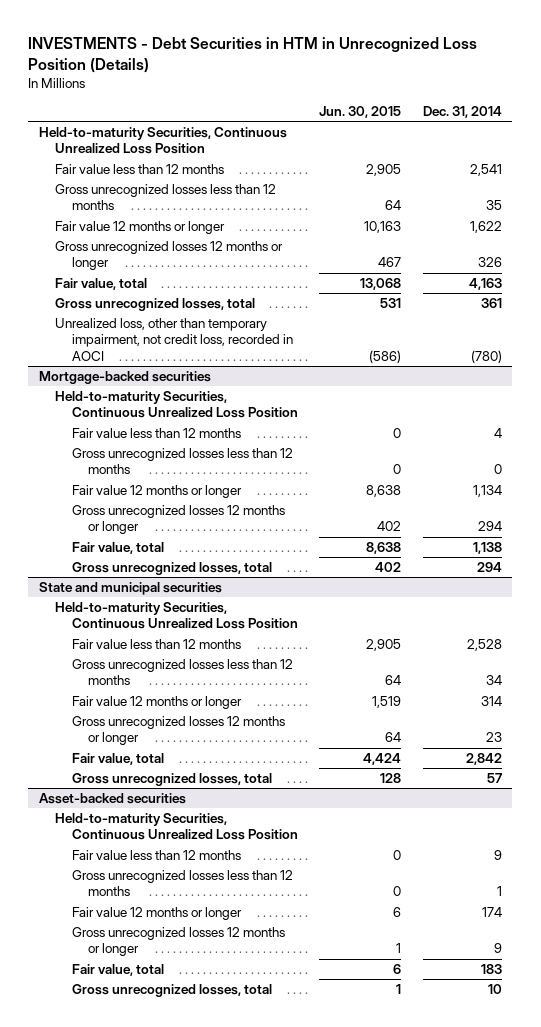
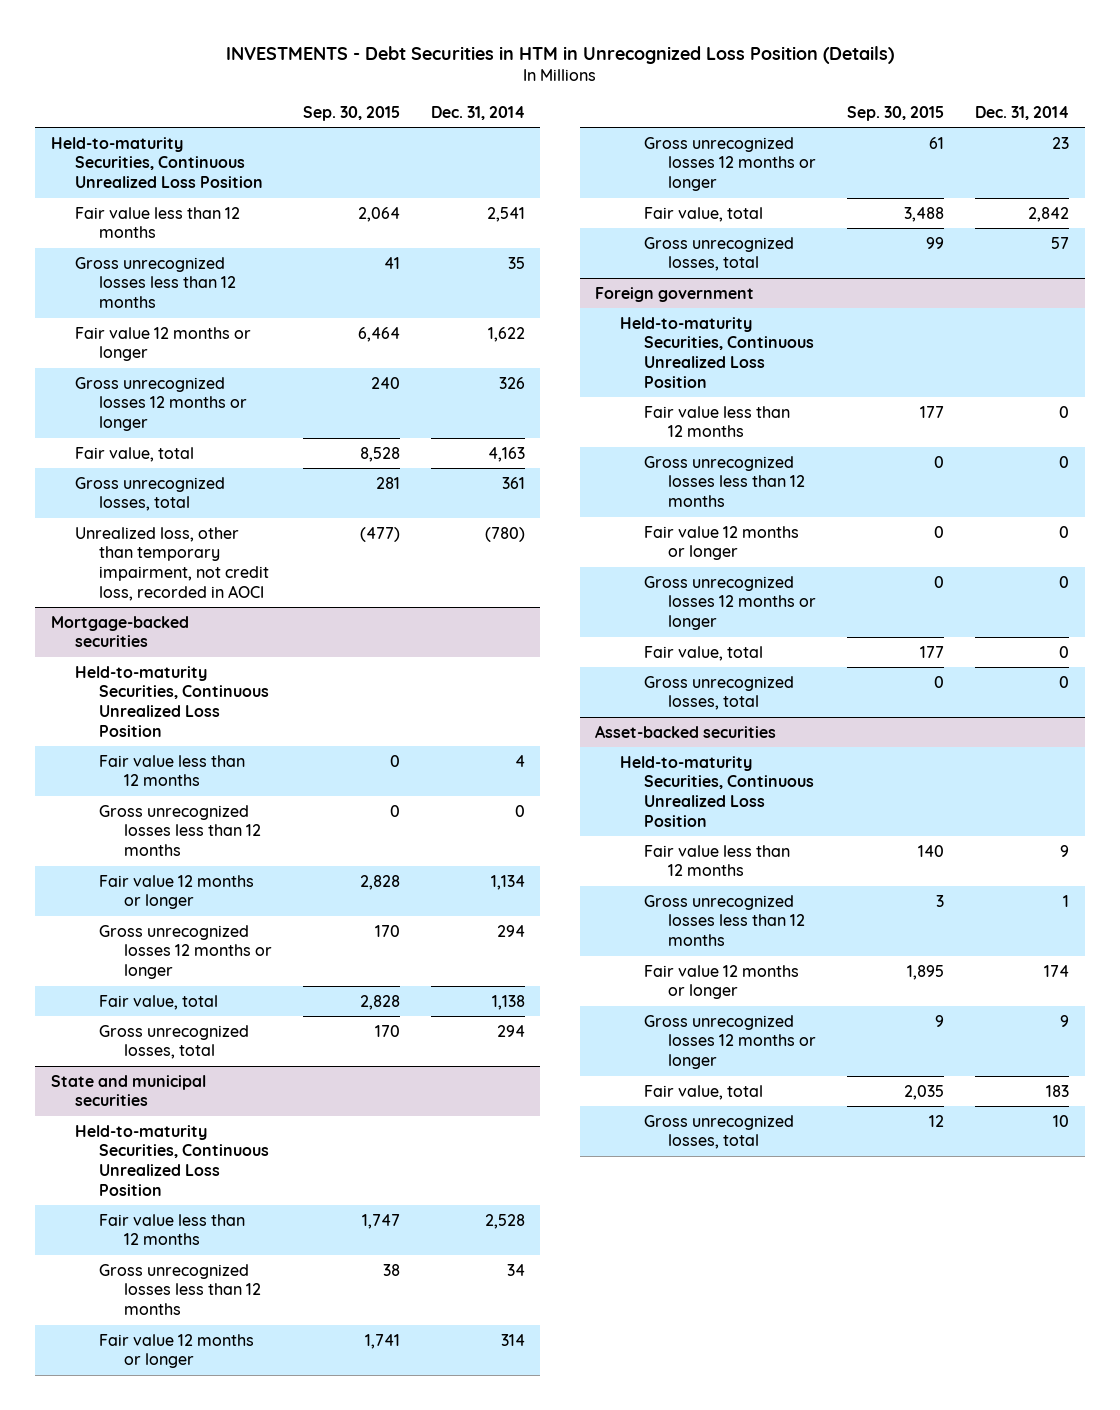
- | Jun. 30, 2015 | Dec. 31, 2014
+ | Sep. 30, 2015 | Dec. 31, 2014
+ Foreign government
+ Held-to-maturity Securities, Continuous Unrealized Loss Position
+ Fair value less than 12 months | 177 | 0
+ Gross unrecognized losses less than 12 months | 0 | 0
+ Fair value 12 months or longer | 0 | 0
+ Gross unrecognized losses 12 months or longer | 0 | 0
+ Fair value, total | 177 | 0
+ Gross unrecognized losses, total | 0 | 0

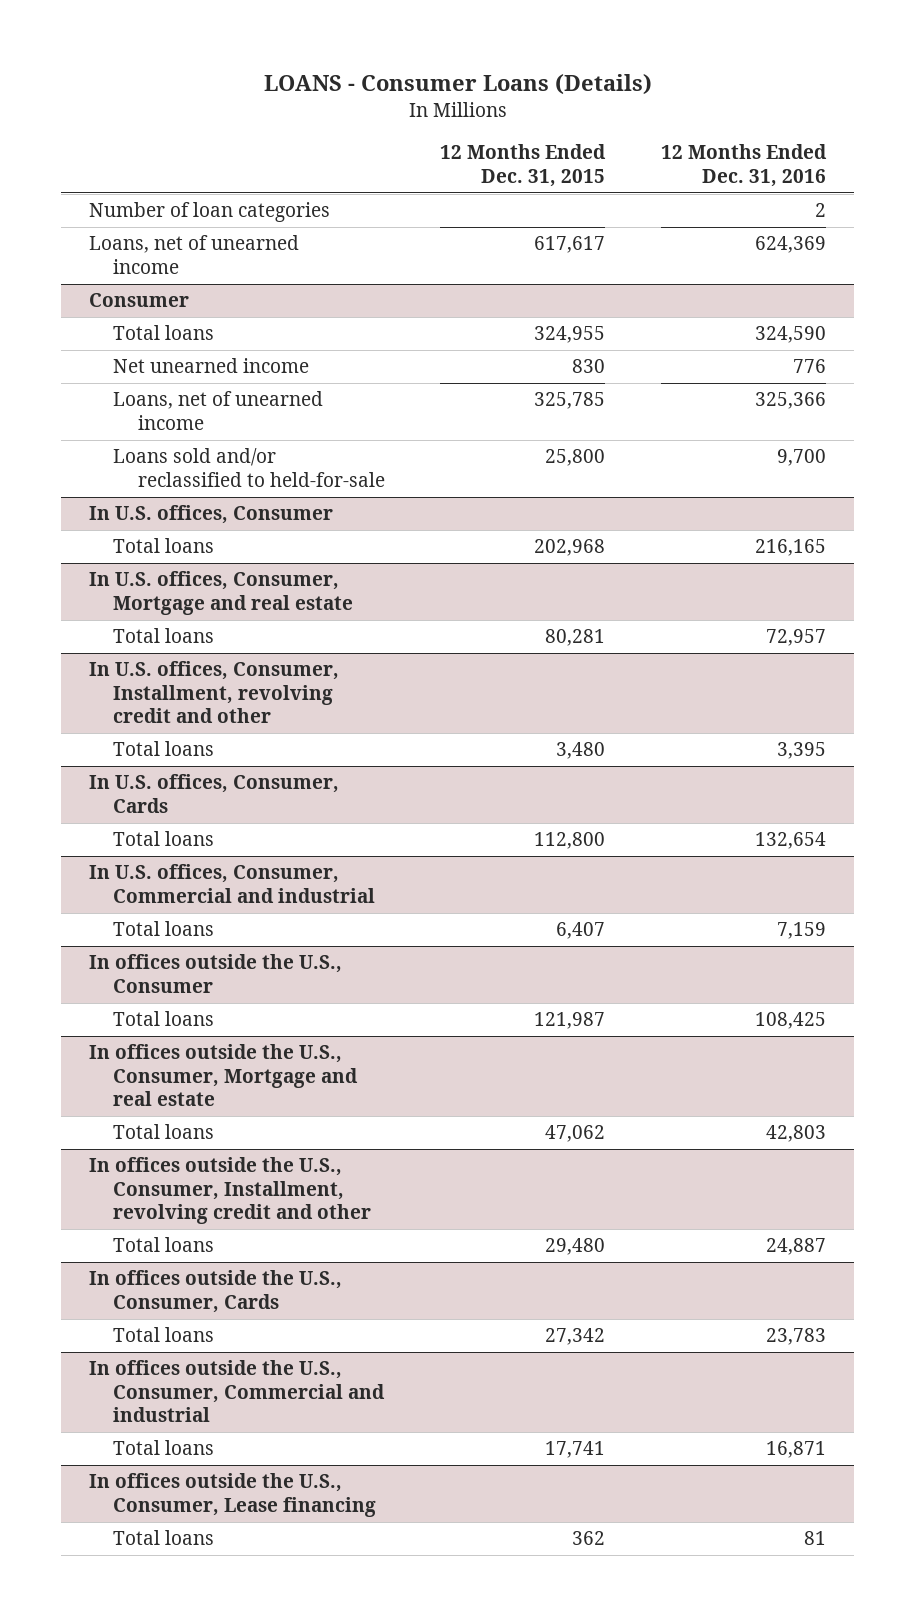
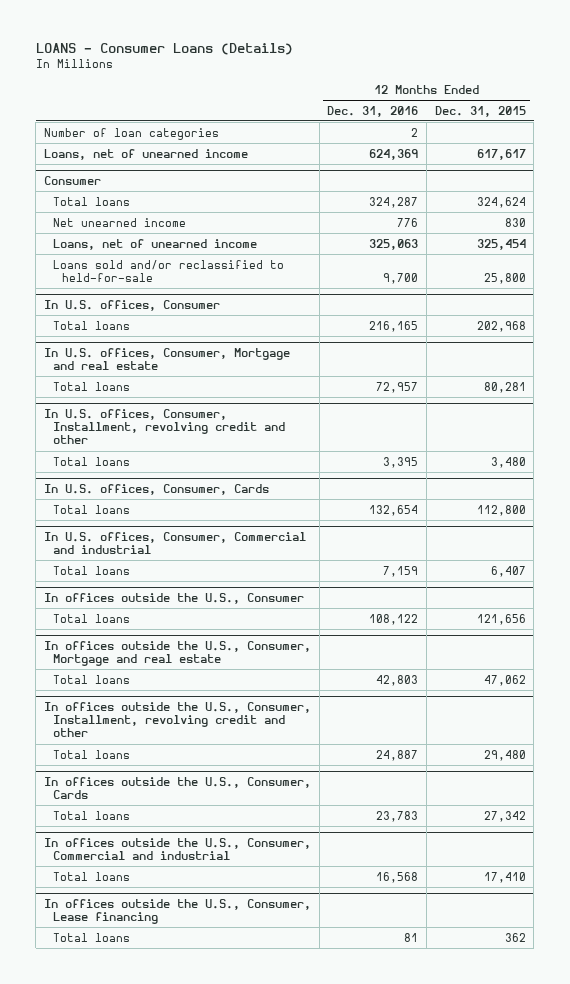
- | 12 Months Ended Dec. 31, 2015 | 12 Months Ended Dec. 31, 2016
+ | 12 Months Ended Dec. 31, 2016 | 12 Months Ended Dec. 31, 2015
@ Consumer
- Total loans | 324,955 | 324,590
+ Total loans | 324,287 | 324,624
- Loans, net of unearned income | 325,785 | 325,366
+ Loans, net of unearned income | 325,063 | 325,454
@ In offices outside the U.S., Consumer
- Total loans | 121,987 | 108,425
+ Total loans | 108,122 | 121,656
@ In offices outside the U.S., Consumer, Commercial and industrial
- Total loans | 17,741 | 16,871
+ Total loans | 16,568 | 17,410

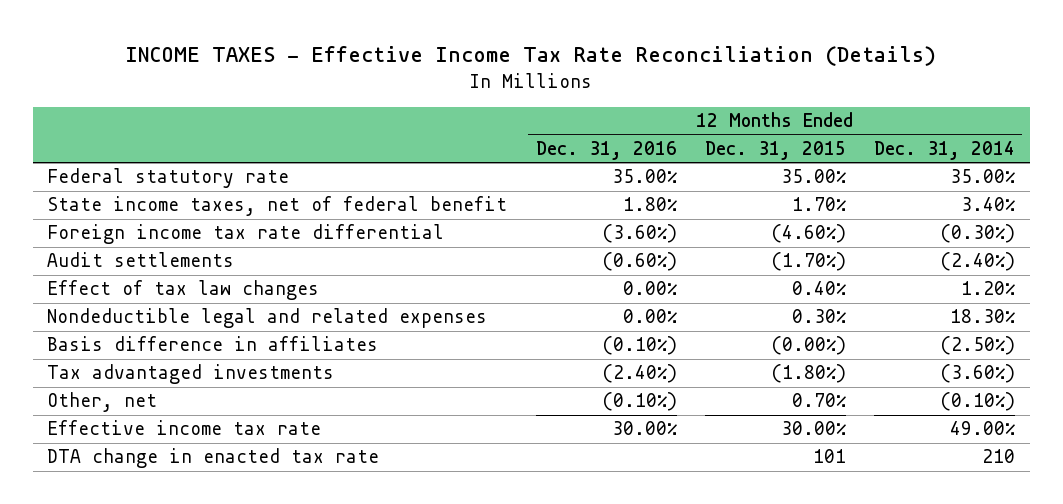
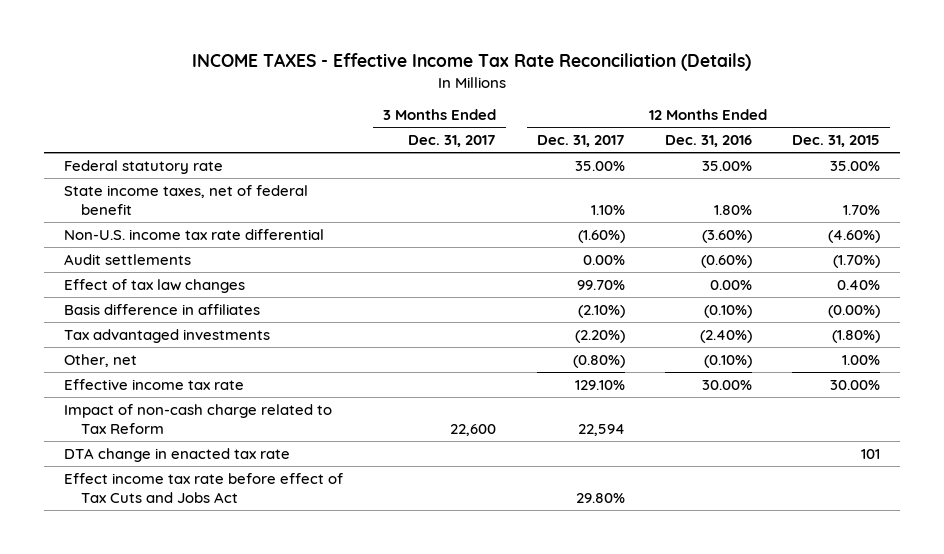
- | 12 Months Ended Dec. 31, 2016 | 12 Months Ended Dec. 31, 2015 | 12 Months Ended Dec. 31, 2014
+ | 3 Months Ended Dec. 31, 2017 | 12 Months Ended Dec. 31, 2017 | 12 Months Ended Dec. 31, 2016 | 12 Months Ended Dec. 31, 2015
- Foreign income tax rate differential | (3.60%) | (4.60%) | (0.30%)
+ Non-U.S. income tax rate differential | | (1.60%) | (3.60%) | (4.60%)
- Nondeductible legal and related expenses | 0.00% | 0.30% | 18.30%
- Other, net | (0.10%) | 0.70% | (0.10%)
+ Other, net | | (0.80%) | (0.10%) | 1.00%
+ Impact of non-cash charge related to Tax Reform | 22,600 | 22,594 | |
+ Effect income tax rate before effect of Tax Cuts and Jobs Act | | 29.80% | |

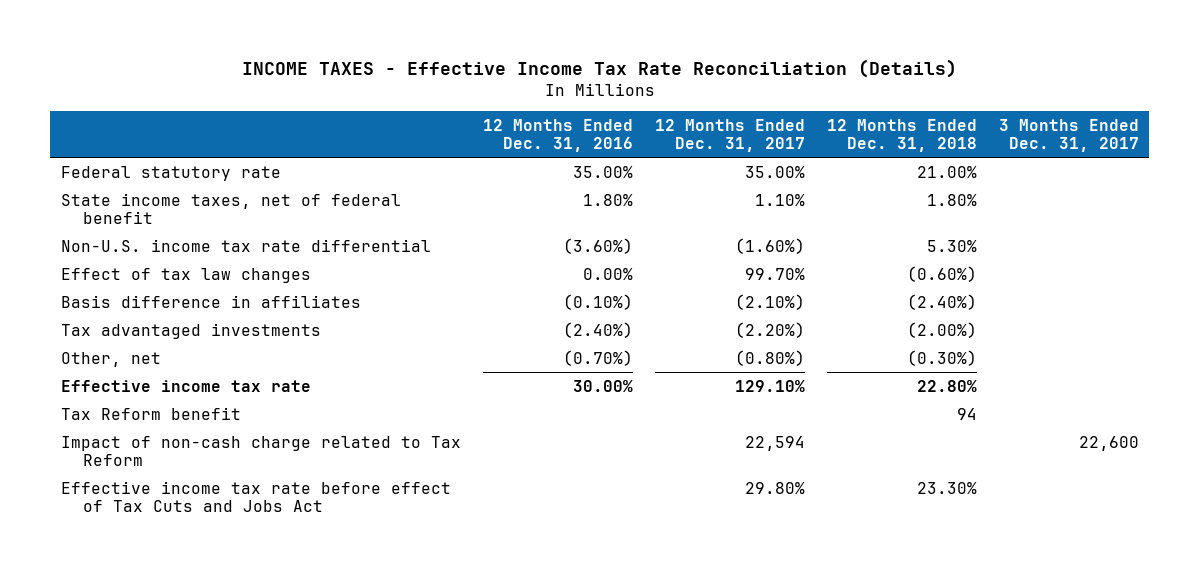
- | 3 Months Ended Dec. 31, 2017 | 12 Months Ended Dec. 31, 2017 | 12 Months Ended Dec. 31, 2016 | 12 Months Ended Dec. 31, 2015
+ | 12 Months Ended Dec. 31, 2016 | 12 Months Ended Dec. 31, 2017 | 12 Months Ended Dec. 31, 2018 | 3 Months Ended Dec. 31, 2017
- Audit settlements | | 0.00% | (0.60%) | (1.70%)
- Other, net | | (0.80%) | (0.10%) | 1.00%
+ Other, net | (0.70%) | (0.80%) | (0.30%) |
+ Tax Reform benefit | | | 94 |
- DTA change in enacted tax rate | | | | 101
- Effect income tax rate before effect of Tax Cuts and Jobs Act | | 29.80% | |
+ Effective income tax rate before effect of Tax Cuts and Jobs Act | | 29.80% | 23.30% |

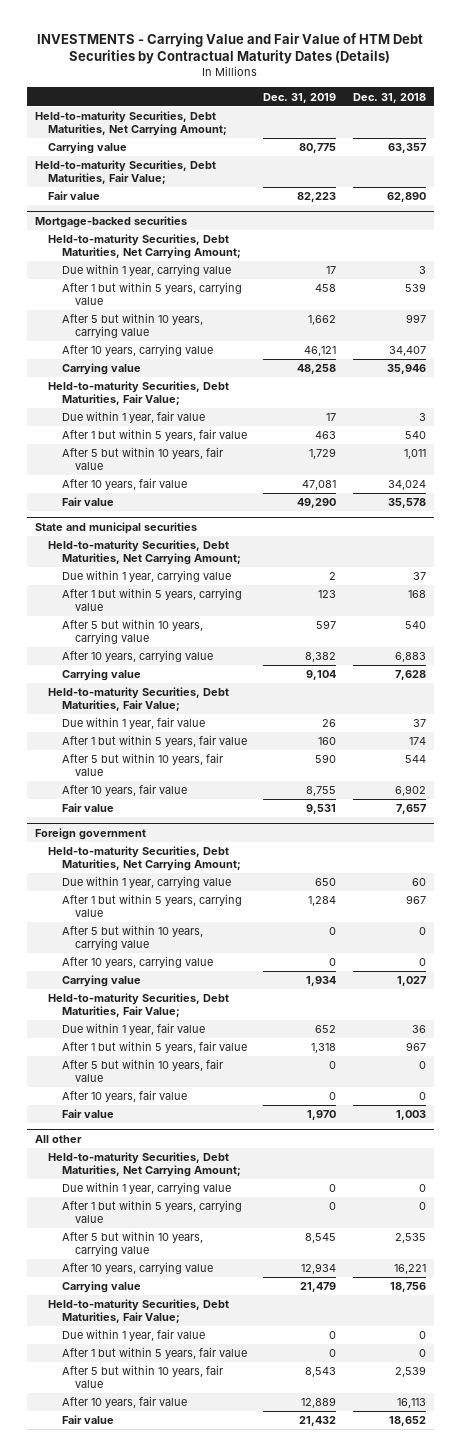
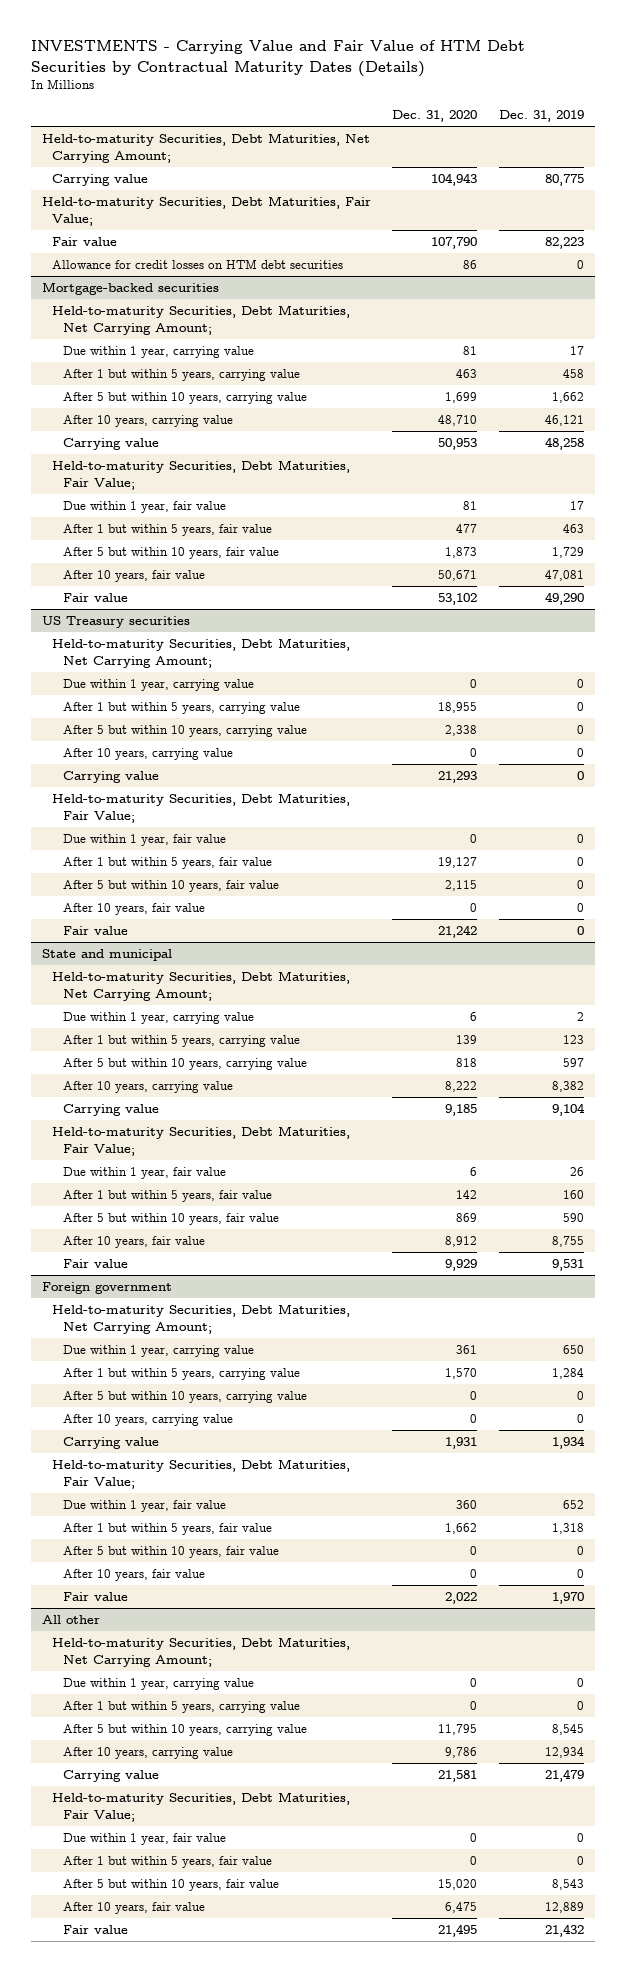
- | Dec. 31, 2019 | Dec. 31, 2018
+ | Dec. 31, 2020 | Dec. 31, 2019
+ Allowance for credit losses on HTM debt securities | 86 | 0
- State and municipal securities
+ US Treasury securities
+ Due within 1 year, carrying value | 0 | 0
+ After 1 but within 5 years, carrying value | 18,955 | 0
+ After 5 but within 10 years, carrying value | 2,338 | 0
+ After 10 years, carrying value | 0 | 0
+ Carrying value | 21,293 | 0
+ Held-to-maturity Securities, Debt Maturities, Fair Value;
+ Due within 1 year, fair value | 0 | 0
+ After 1 but within 5 years, fair value | 19,127 | 0
+ After 5 but within 10 years, fair value | 2,115 | 0
+ After 10 years, fair value | 0 | 0
+ Fair value | 21,242 | 0
+ State and municipal
+ Held-to-maturity Securities, Debt Maturities, Net Carrying Amount;

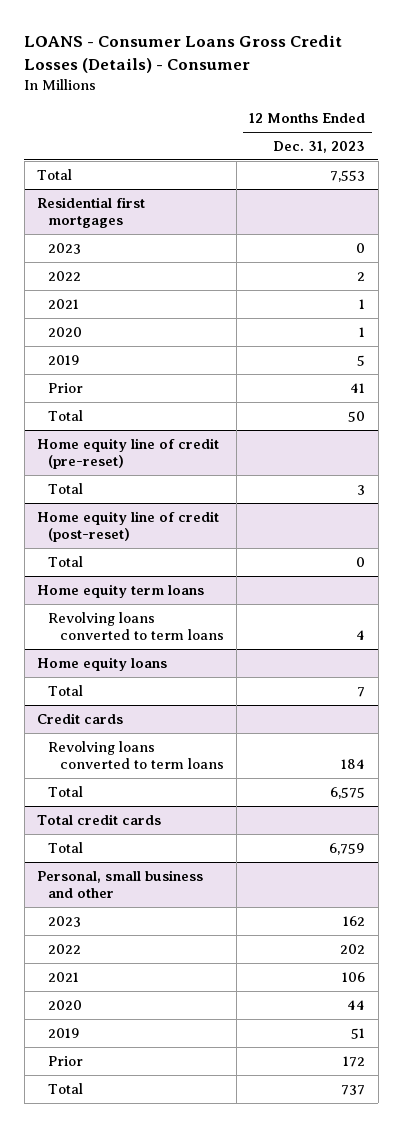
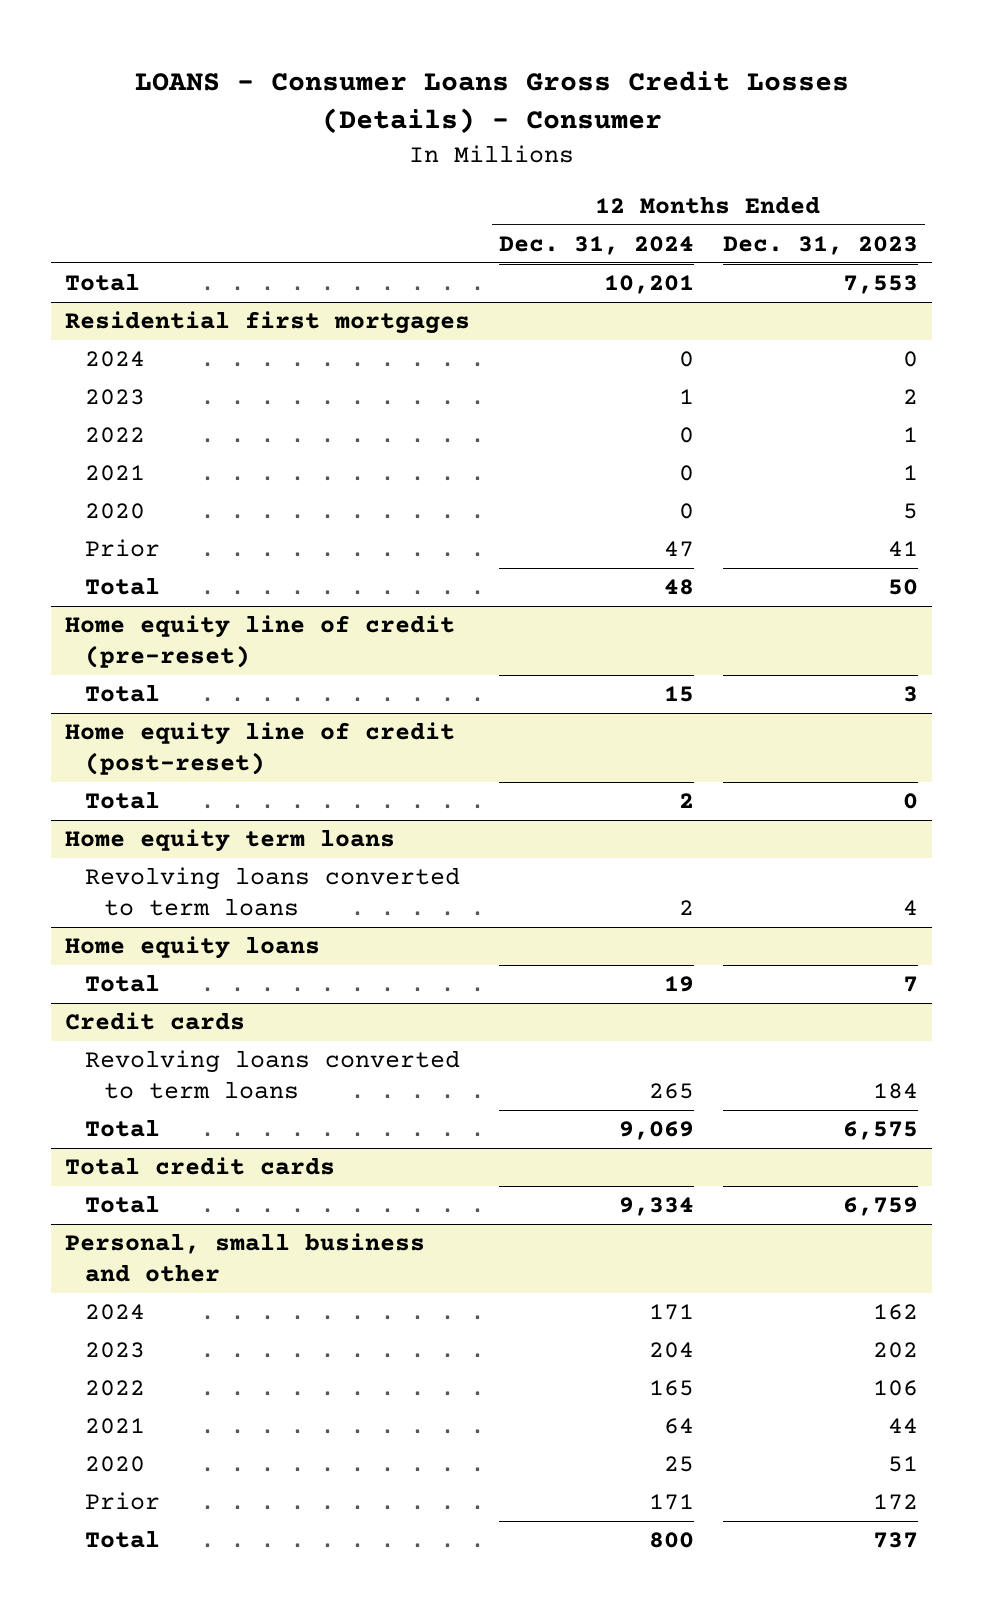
- | 12 Months Ended Dec. 31, 2023
+ | 12 Months Ended Dec. 31, 2024 | 12 Months Ended Dec. 31, 2023
@ Residential first mortgages
- 2023 | 0
- 2022 | 2
+ 2024 | 0 | 0
+ 2023 | 1 | 2
+ 2022 | 0 | 1
- 2020 | 1
- 2019 | 5
+ 2020 | 0 | 5
@ Personal, small business and other
- 2023 | 162
- 2022 | 202
- 2021 | 106
- 2020 | 44
- 2019 | 51
+ 2024 | 171 | 162
+ 2023 | 204 | 202
+ 2022 | 165 | 106
+ 2021 | 64 | 44
+ 2020 | 25 | 51

